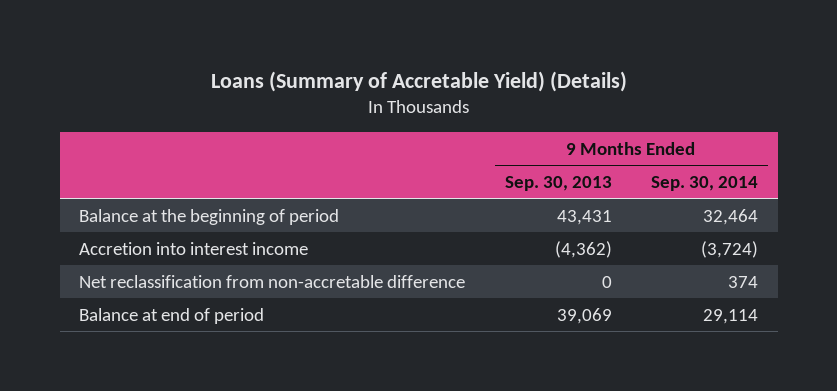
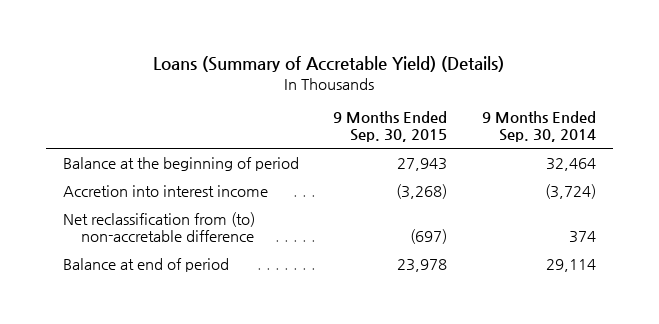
- | 9 Months Ended Sep. 30, 2013 | 9 Months Ended Sep. 30, 2014
+ | 9 Months Ended Sep. 30, 2015 | 9 Months Ended Sep. 30, 2014
- Net reclassification from non-accretable difference | 0 | 374
+ Net reclassification from (to) non-accretable difference | (697) | 374

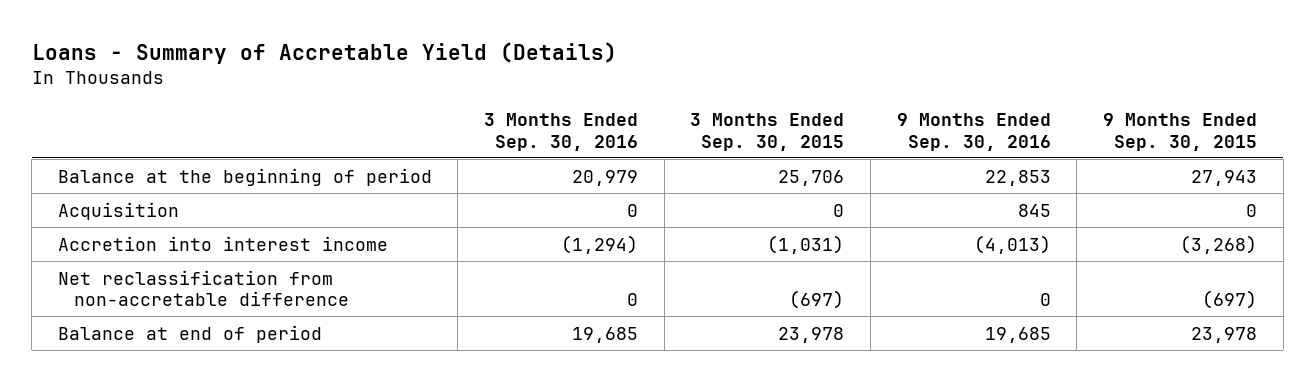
- Loans (Summary of Accretable Yield) (Details)
+ Loans - Summary of Accretable Yield (Details)
- | 9 Months Ended Sep. 30, 2015 | 9 Months Ended Sep. 30, 2014
+ | 3 Months Ended Sep. 30, 2016 | 3 Months Ended Sep. 30, 2015 | 9 Months Ended Sep. 30, 2016 | 9 Months Ended Sep. 30, 2015
+ Acquisition | 0 | 0 | 845 | 0
- Net reclassification from (to) non-accretable difference | (697) | 374
+ Net reclassification from non-accretable difference | 0 | (697) | 0 | (697)

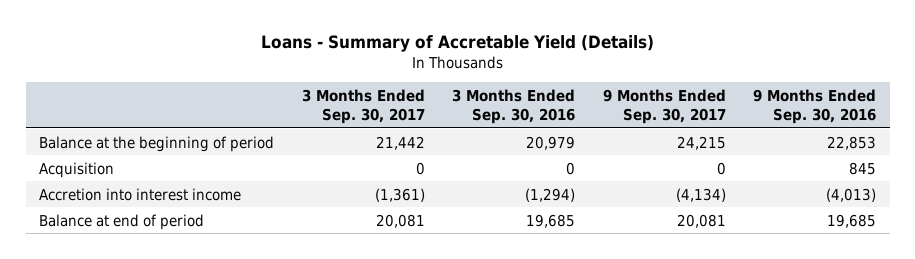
- | 3 Months Ended Sep. 30, 2016 | 3 Months Ended Sep. 30, 2015 | 9 Months Ended Sep. 30, 2016 | 9 Months Ended Sep. 30, 2015
+ | 3 Months Ended Sep. 30, 2017 | 3 Months Ended Sep. 30, 2016 | 9 Months Ended Sep. 30, 2017 | 9 Months Ended Sep. 30, 2016
- Net reclassification from non-accretable difference | 0 | (697) | 0 | (697)

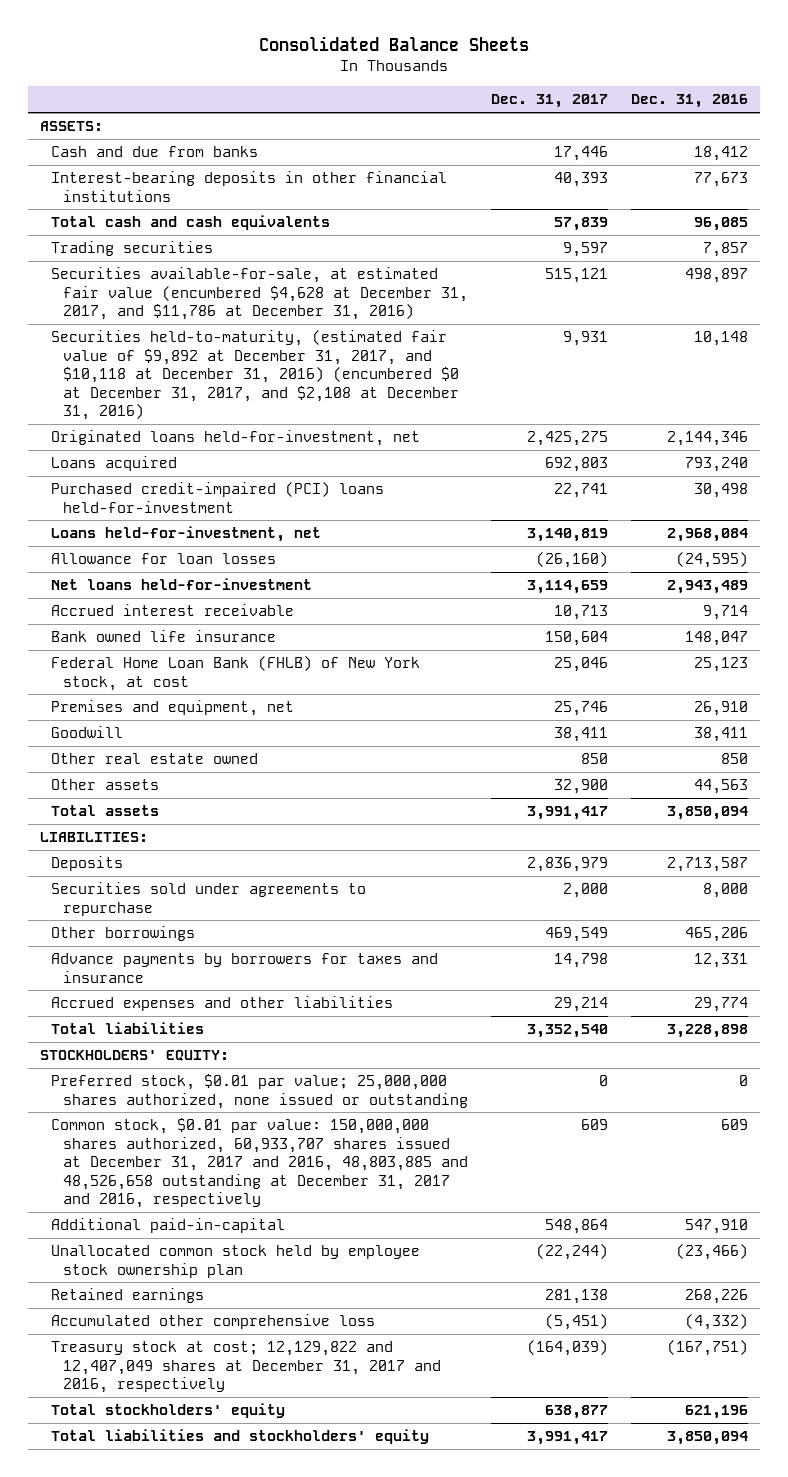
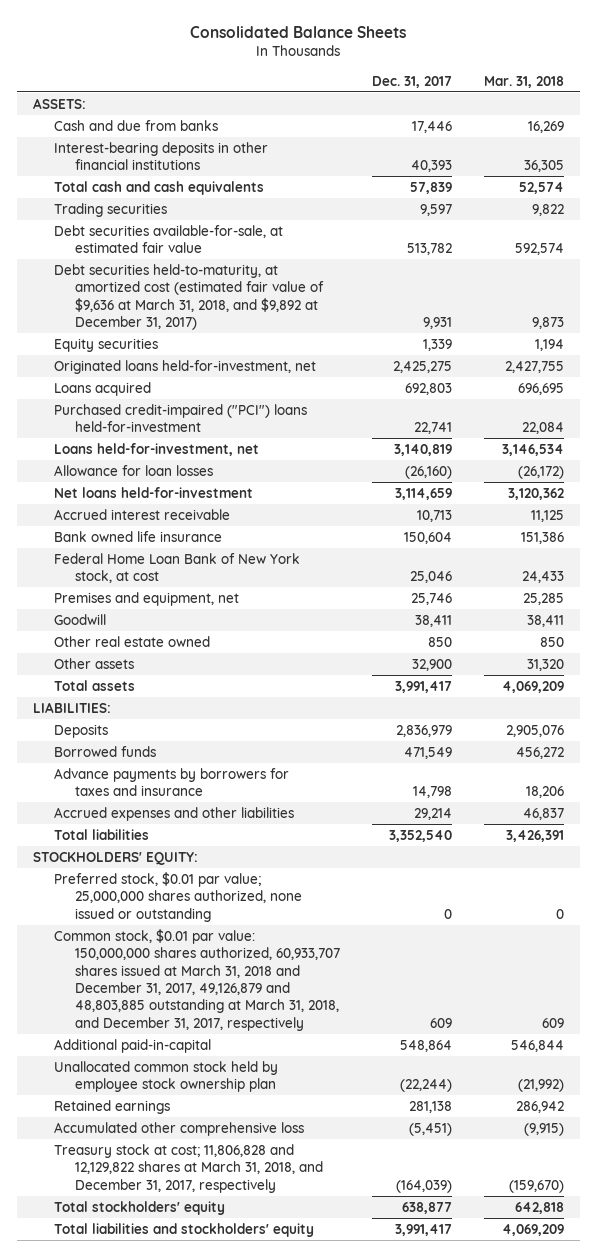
- | Dec. 31, 2017 | Dec. 31, 2016
+ | Dec. 31, 2017 | Mar. 31, 2018
- Securities available-for-sale, at estimated fair value (encumbered $4,628 at December 31, 2017, and $11,786 at December 31, 2016) | 515,121 | 498,897
- Securities held-to-maturity, (estimated fair value of $9,892 at December 31, 2017, and $10,118 at December 31, 2016) (encumbered $0 at December 31, 2017, and $2,108 at December 31, 2016) | 9,931 | 10,148
+ Debt securities available-for-sale, at estimated fair value | 513,782 | 592,574
+ Debt securities held-to-maturity, at amortized cost (estimated fair value of $9,636 at March 31, 2018, and $9,892 at December 31, 2017) | 9,931 | 9,873
+ Equity securities | 1,339 | 1,194
- Purchased credit-impaired (PCI) loans held-for-investment | 22,741 | 30,498
+ Purchased credit-impaired ("PCI") loans held-for-investment | 22,741 | 22,084
- Federal Home Loan Bank (FHLB) of New York stock, at cost | 25,046 | 25,123
+ Federal Home Loan Bank of New York stock, at cost | 25,046 | 24,433
- Securities sold under agreements to repurchase | 2,000 | 8,000
- Other borrowings | 469,549 | 465,206
+ Borrowed funds | 471,549 | 456,272
- Common stock, $0.01 par value: 150,000,000 shares authorized, 60,933,707 shares issued at December 31, 2017 and 2016, 48,803,885 and 48,526,658 outstanding at December 31, 2017 and 2016, respectively | 609 | 609
+ Common stock, $0.01 par value: 150,000,000 shares authorized, 60,933,707 shares issued at March 31, 2018 and December 31, 2017, 49,126,879 and 48,803,885 outstanding at March 31, 2018, and December 31, 2017, respectively | 609 | 609
- Treasury stock at cost; 12,129,822 and 12,407,049 shares at December 31, 2017 and 2016, respectively | (164,039) | (167,751)
+ Treasury stock at cost; 11,806,828 and 12,129,822 shares at March 31, 2018, and December 31, 2017, respectively | (164,039) | (159,670)

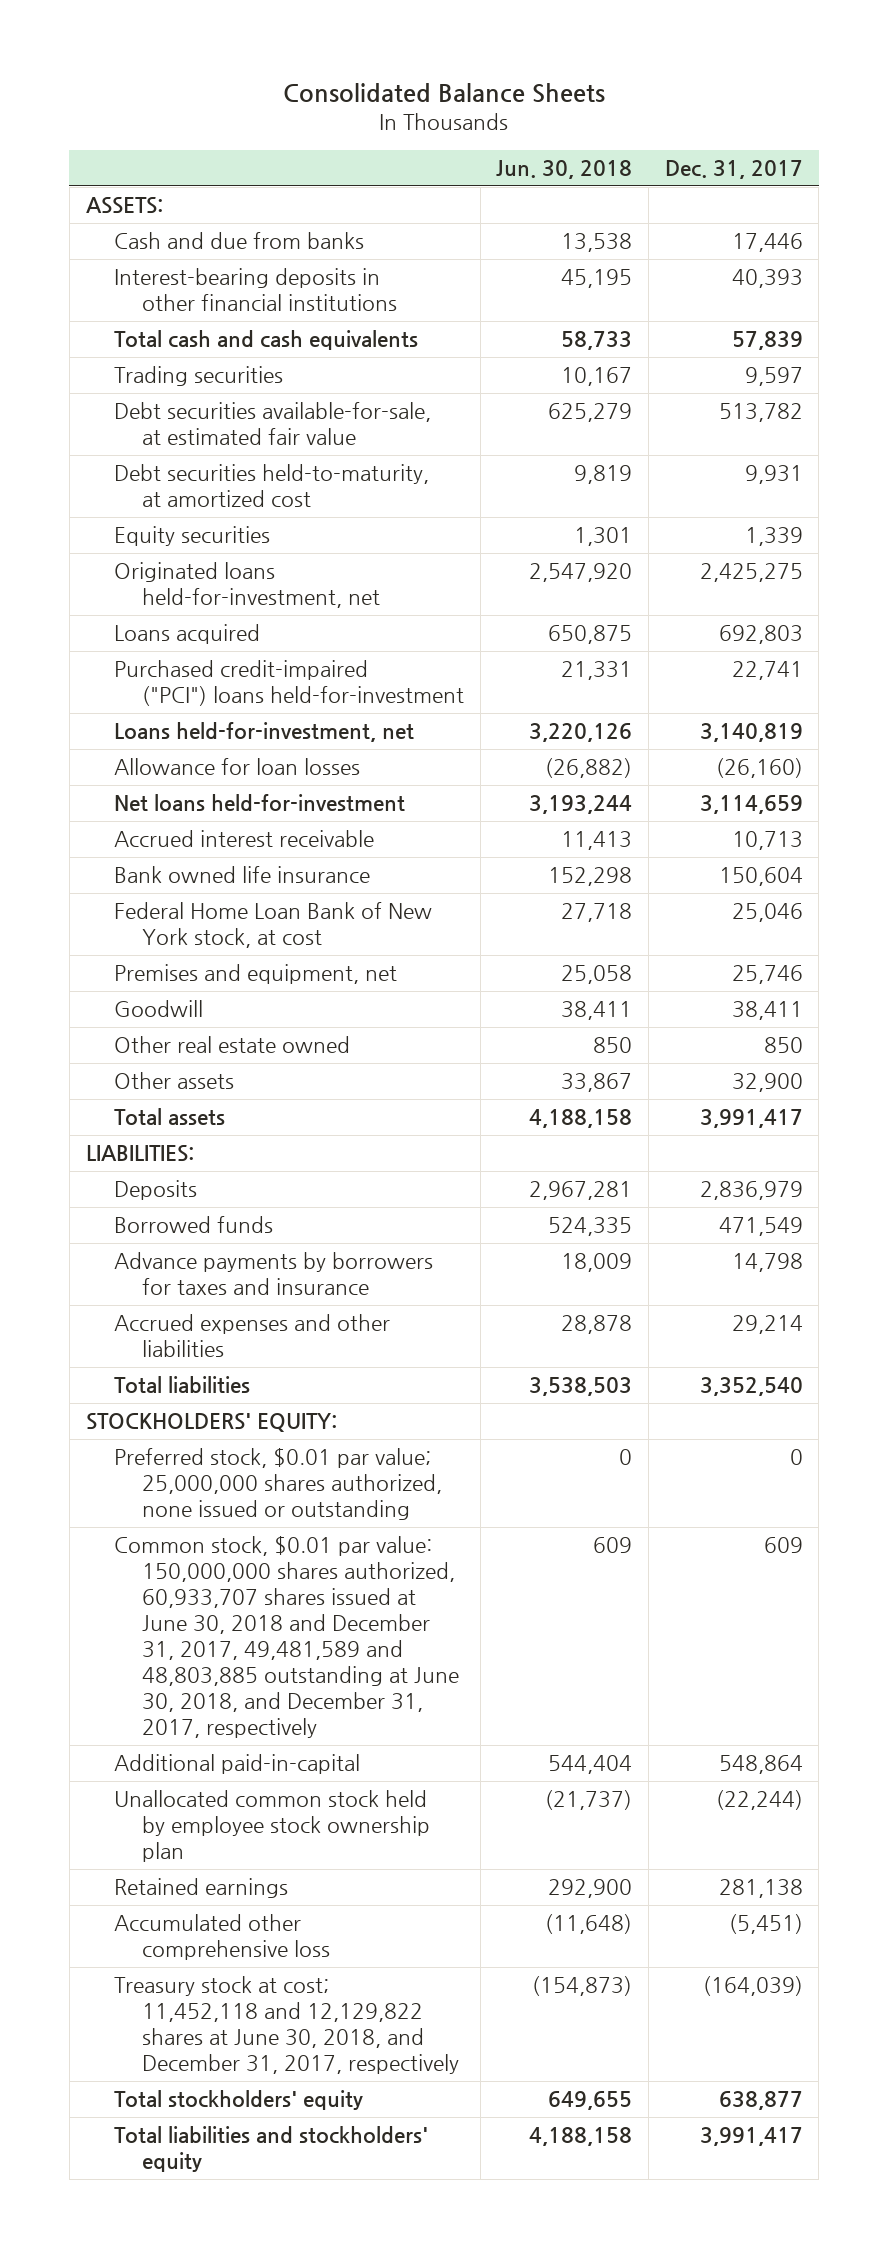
- | Dec. 31, 2017 | Mar. 31, 2018
+ | Jun. 30, 2018 | Dec. 31, 2017
- Debt securities held-to-maturity, at amortized cost (estimated fair value of $9,636 at March 31, 2018, and $9,892 at December 31, 2017) | 9,931 | 9,873
+ Debt securities held-to-maturity, at amortized cost | 9,819 | 9,931
- Common stock, $0.01 par value: 150,000,000 shares authorized, 60,933,707 shares issued at March 31, 2018 and December 31, 2017, 49,126,879 and 48,803,885 outstanding at March 31, 2018, and December 31, 2017, respectively | 609 | 609
+ Common stock, $0.01 par value: 150,000,000 shares authorized, 60,933,707 shares issued at June 30, 2018 and December 31, 2017, 49,481,589 and 48,803,885 outstanding at June 30, 2018, and December 31, 2017, respectively | 609 | 609
- Treasury stock at cost; 11,806,828 and 12,129,822 shares at March 31, 2018, and December 31, 2017, respectively | (164,039) | (159,670)
+ Treasury stock at cost; 11,452,118 and 12,129,822 shares at June 30, 2018, and December 31, 2017, respectively | (154,873) | (164,039)

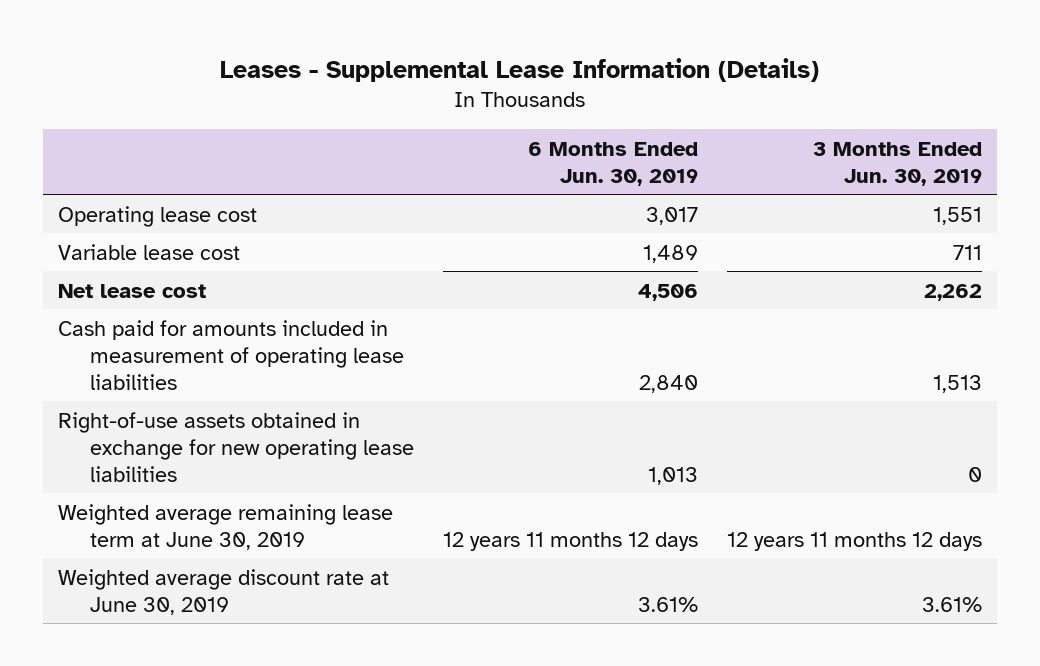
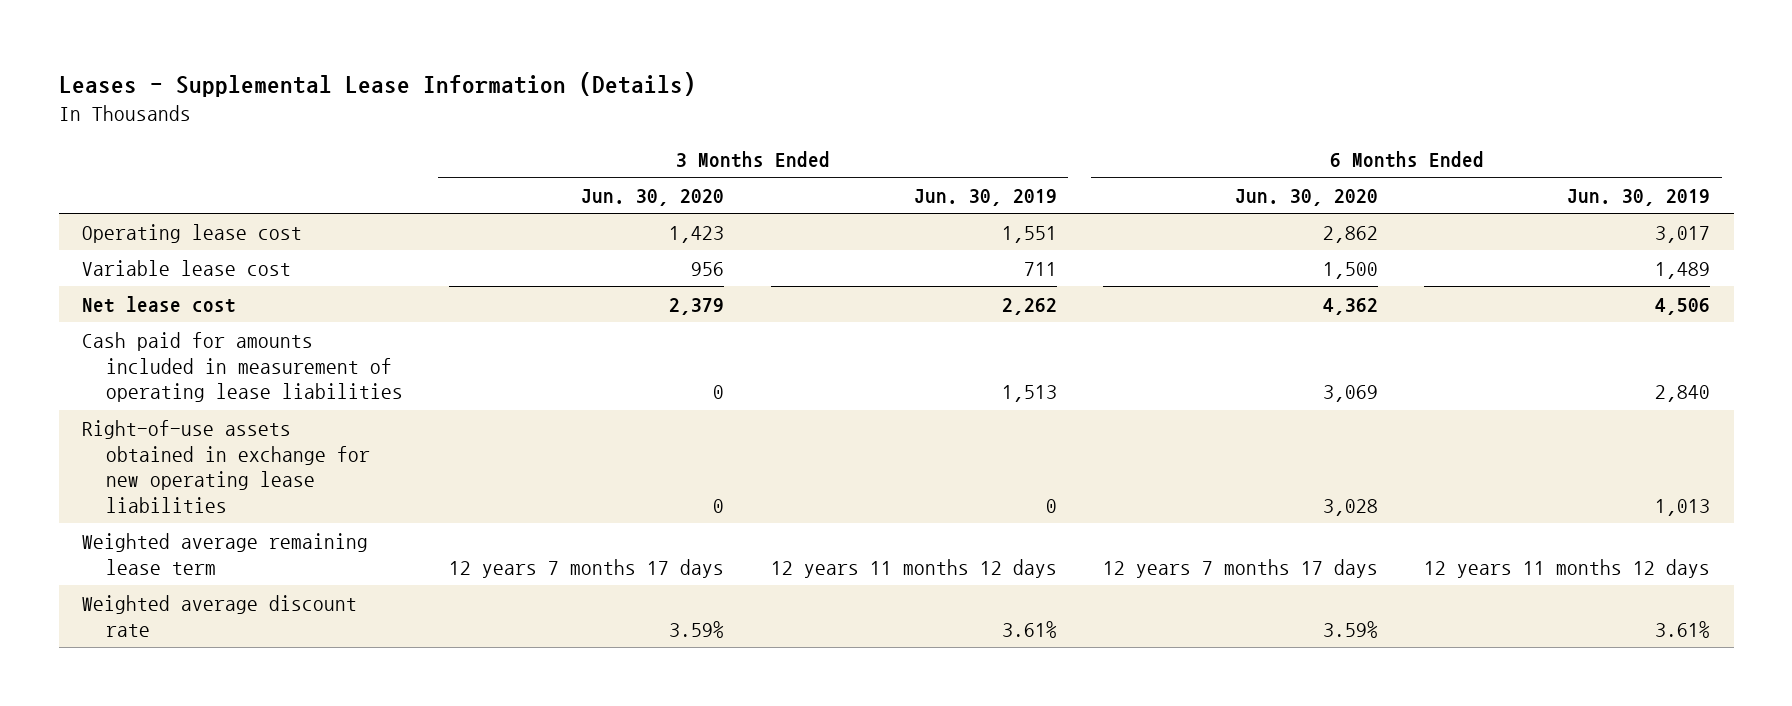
- | 6 Months Ended Jun. 30, 2019 | 3 Months Ended Jun. 30, 2019
+ | 3 Months Ended Jun. 30, 2020 | 3 Months Ended Jun. 30, 2019 | 6 Months Ended Jun. 30, 2020 | 6 Months Ended Jun. 30, 2019
- Weighted average remaining lease term at June 30, 2019 | 12 years 11 months 12 days | 12 years 11 months 12 days
- Weighted average discount rate at June 30, 2019 | 3.61% | 3.61%
+ Weighted average remaining lease term | 12 years 7 months 17 days | 12 years 11 months 12 days | 12 years 7 months 17 days | 12 years 11 months 12 days
+ Weighted average discount rate | 3.59% | 3.61% | 3.59% | 3.61%

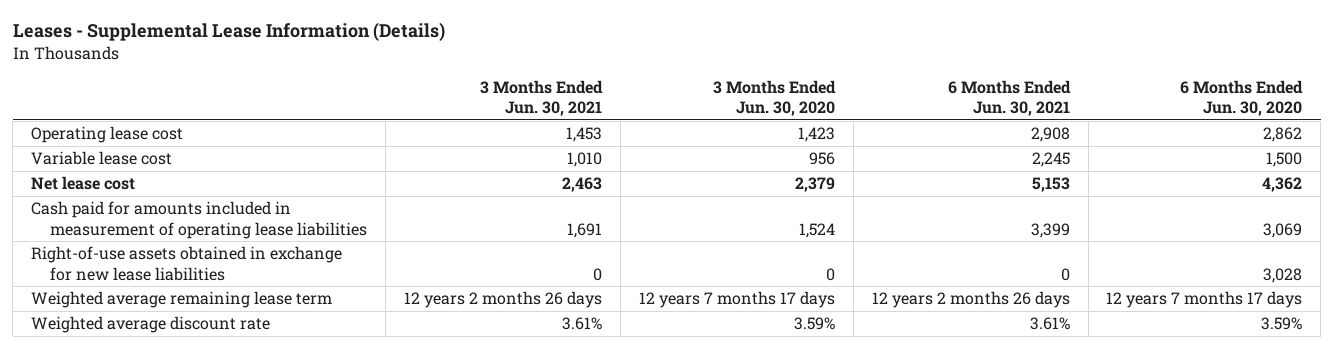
- | 3 Months Ended Jun. 30, 2020 | 3 Months Ended Jun. 30, 2019 | 6 Months Ended Jun. 30, 2020 | 6 Months Ended Jun. 30, 2019
+ | 3 Months Ended Jun. 30, 2021 | 3 Months Ended Jun. 30, 2020 | 6 Months Ended Jun. 30, 2021 | 6 Months Ended Jun. 30, 2020
- Cash paid for amounts included in measurement of operating lease liabilities | 0 | 1,513 | 3,069 | 2,840
- Right-of-use assets obtained in exchange for new operating lease liabilities | 0 | 0 | 3,028 | 1,013
+ Cash paid for amounts included in measurement of operating lease liabilities | 1,691 | 1,524 | 3,399 | 3,069
+ Right-of-use assets obtained in exchange for new lease liabilities | 0 | 0 | 0 | 3,028

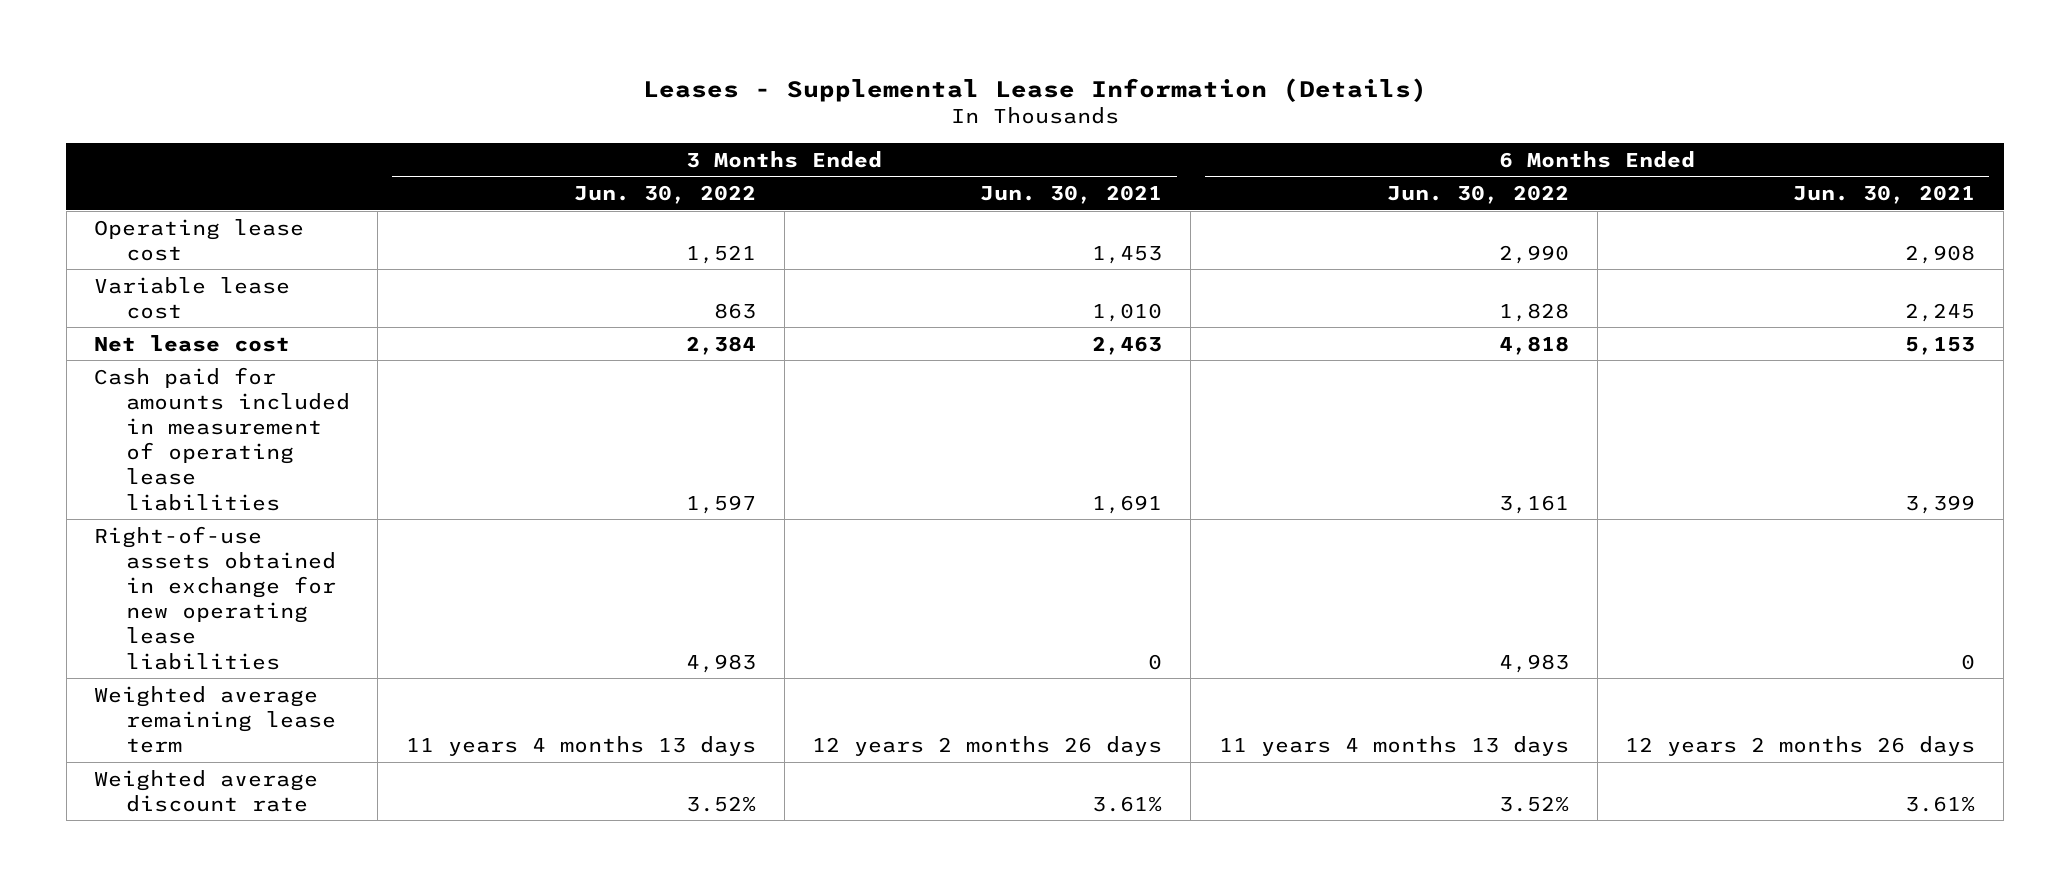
- | 3 Months Ended Jun. 30, 2021 | 3 Months Ended Jun. 30, 2020 | 6 Months Ended Jun. 30, 2021 | 6 Months Ended Jun. 30, 2020
+ | 3 Months Ended Jun. 30, 2022 | 3 Months Ended Jun. 30, 2021 | 6 Months Ended Jun. 30, 2022 | 6 Months Ended Jun. 30, 2021
- Right-of-use assets obtained in exchange for new lease liabilities | 0 | 0 | 0 | 3,028
+ Right-of-use assets obtained in exchange for new operating lease liabilities | 4,983 | 0 | 4,983 | 0

